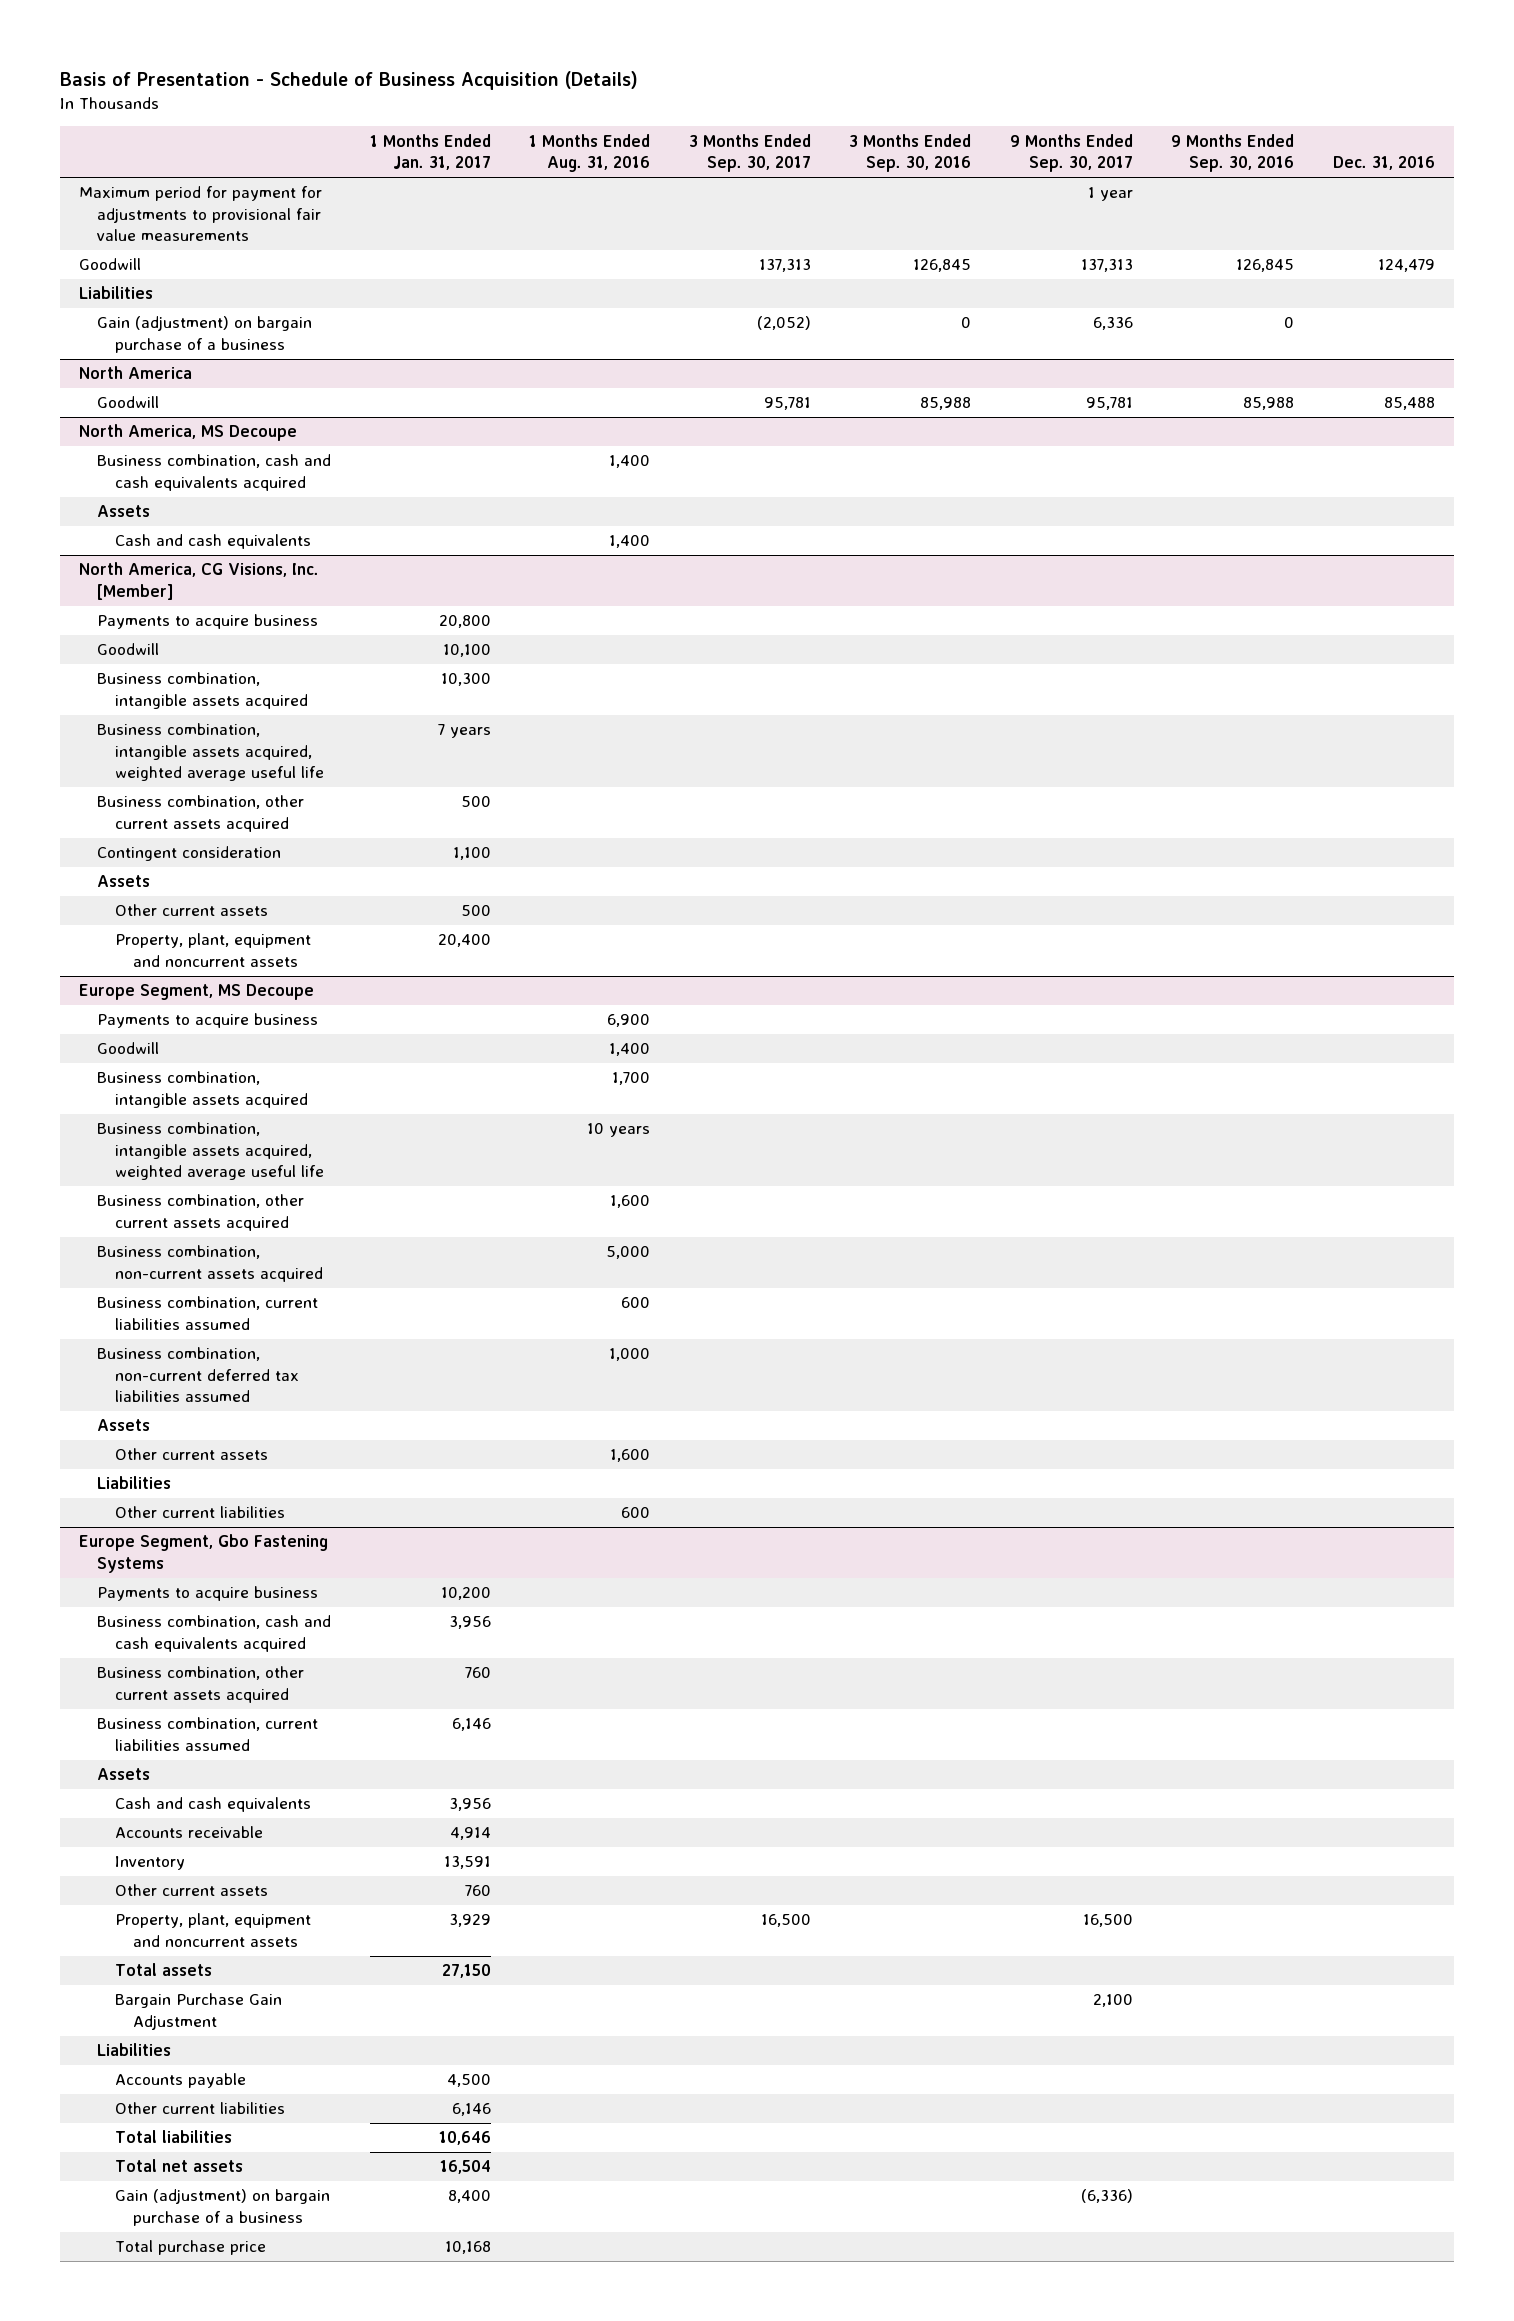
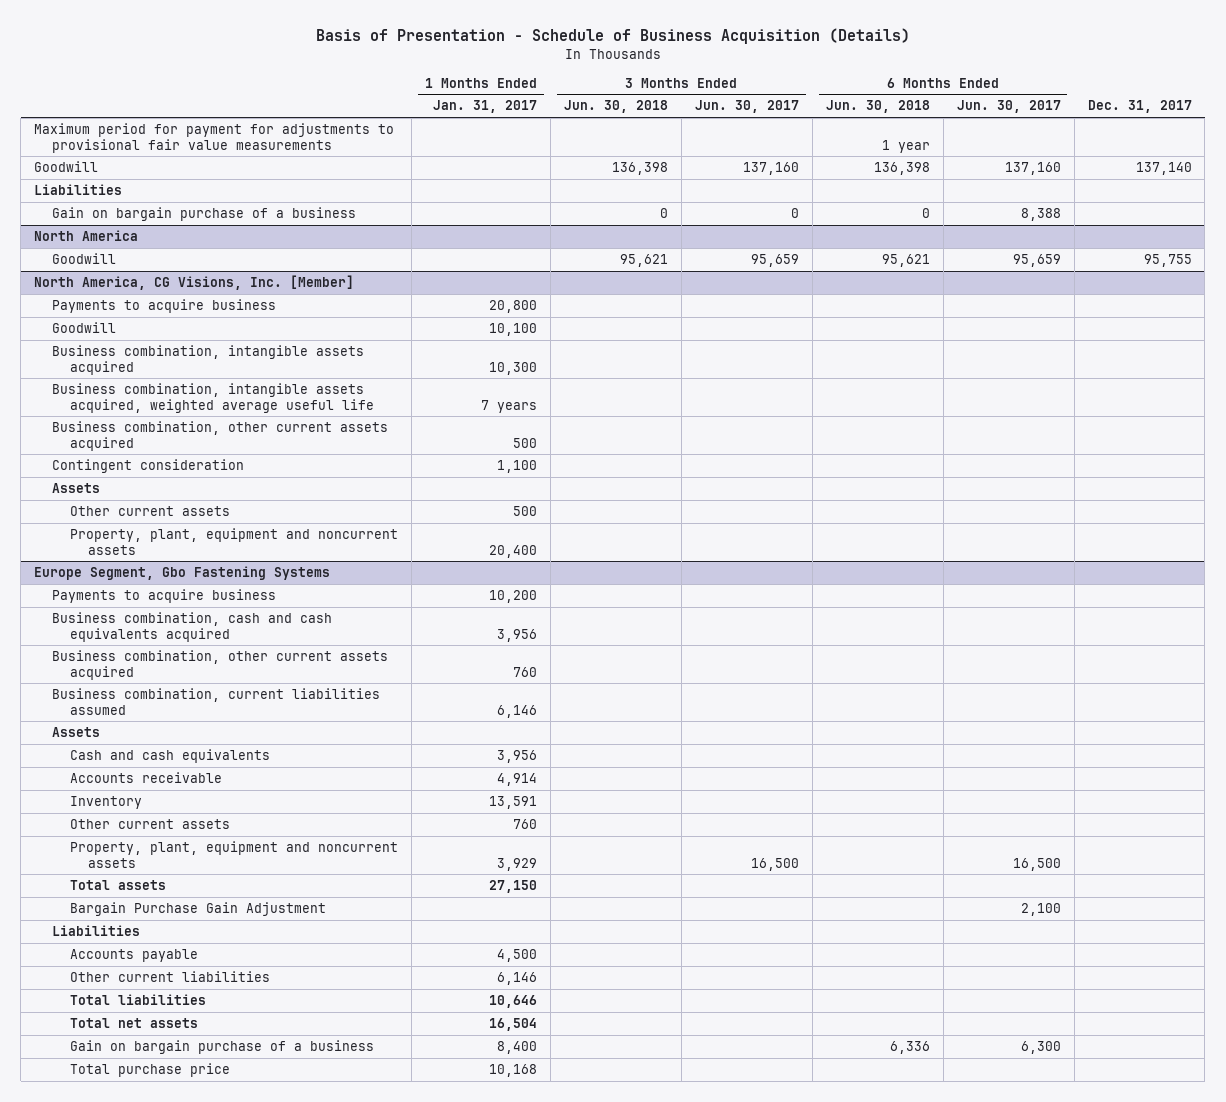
- | 1 Months Ended Jan. 31, 2017 | 1 Months Ended Aug. 31, 2016 | 3 Months Ended Sep. 30, 2017 | 3 Months Ended Sep. 30, 2016 | 9 Months Ended Sep. 30, 2017 | 9 Months Ended Sep. 30, 2016 | Dec. 31, 2016
+ | 1 Months Ended Jan. 31, 2017 | 3 Months Ended Jun. 30, 2018 | 3 Months Ended Jun. 30, 2017 | 6 Months Ended Jun. 30, 2018 | 6 Months Ended Jun. 30, 2017 | Dec. 31, 2017
- Gain (adjustment) on bargain purchase of a business | | | (2,052) | 0 | 6,336 | 0 |
+ Gain on bargain purchase of a business | | 0 | 0 | 0 | 8,388 |
- North America, MS Decoupe
- Business combination, cash and cash equivalents acquired | | 1,400 | | | | |
- Assets
- Cash and cash equivalents | | 1,400 | | | | |
- Europe Segment, MS Decoupe
- Payments to acquire business | | 6,900 | | | | |
- Goodwill | | 1,400 | | | | |
- Business combination, intangible assets acquired | | 1,700 | | | | |
- Business combination, intangible assets acquired, weighted average useful life | | 10 years | | | | |
- Business combination, other current assets acquired | | 1,600 | | | | |
- Business combination, non-current assets acquired | | 5,000 | | | | |
- Business combination, current liabilities assumed | | 600 | | | | |
- Business combination, non-current deferred tax liabilities assumed | | 1,000 | | | | |
- Assets
- Other current assets | | 1,600 | | | | |
- Liabilities
- Other current liabilities | | 600 | | | | |
@ Europe Segment, Gbo Fastening Systems
- Gain (adjustment) on bargain purchase of a business | 8,400 | | | | (6,336) | |
+ Gain on bargain purchase of a business | 8,400 | | | 6,336 | 6,300 |

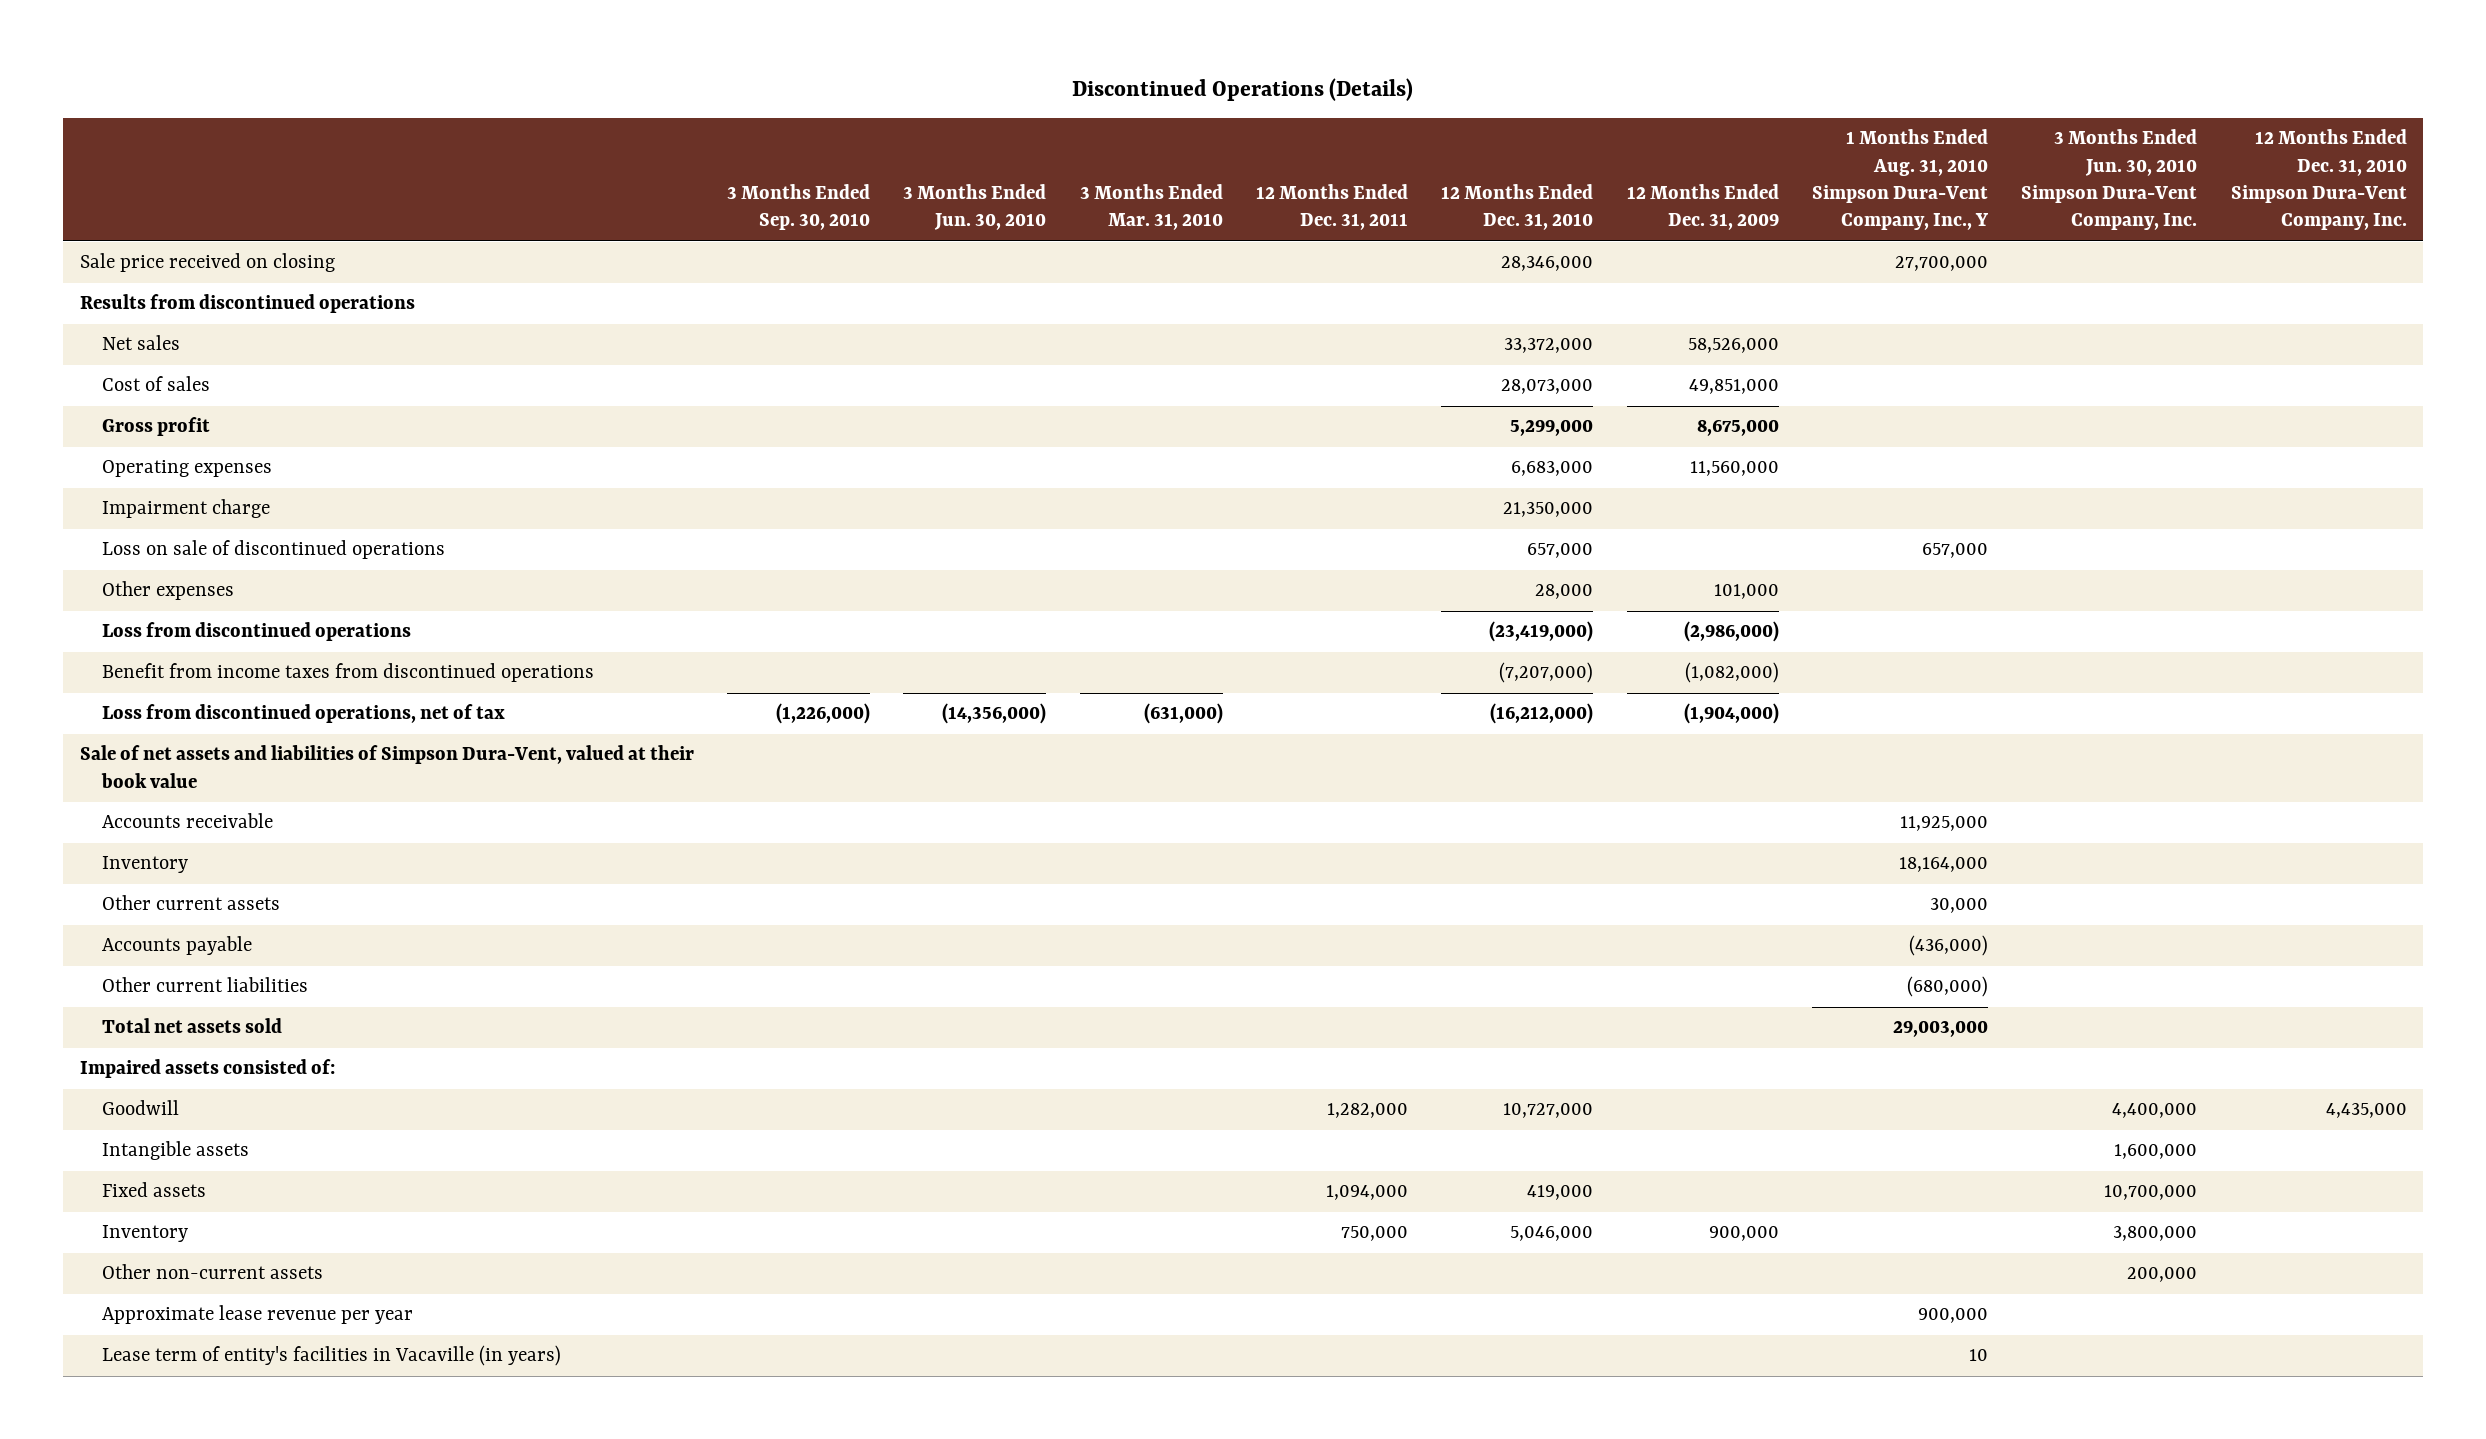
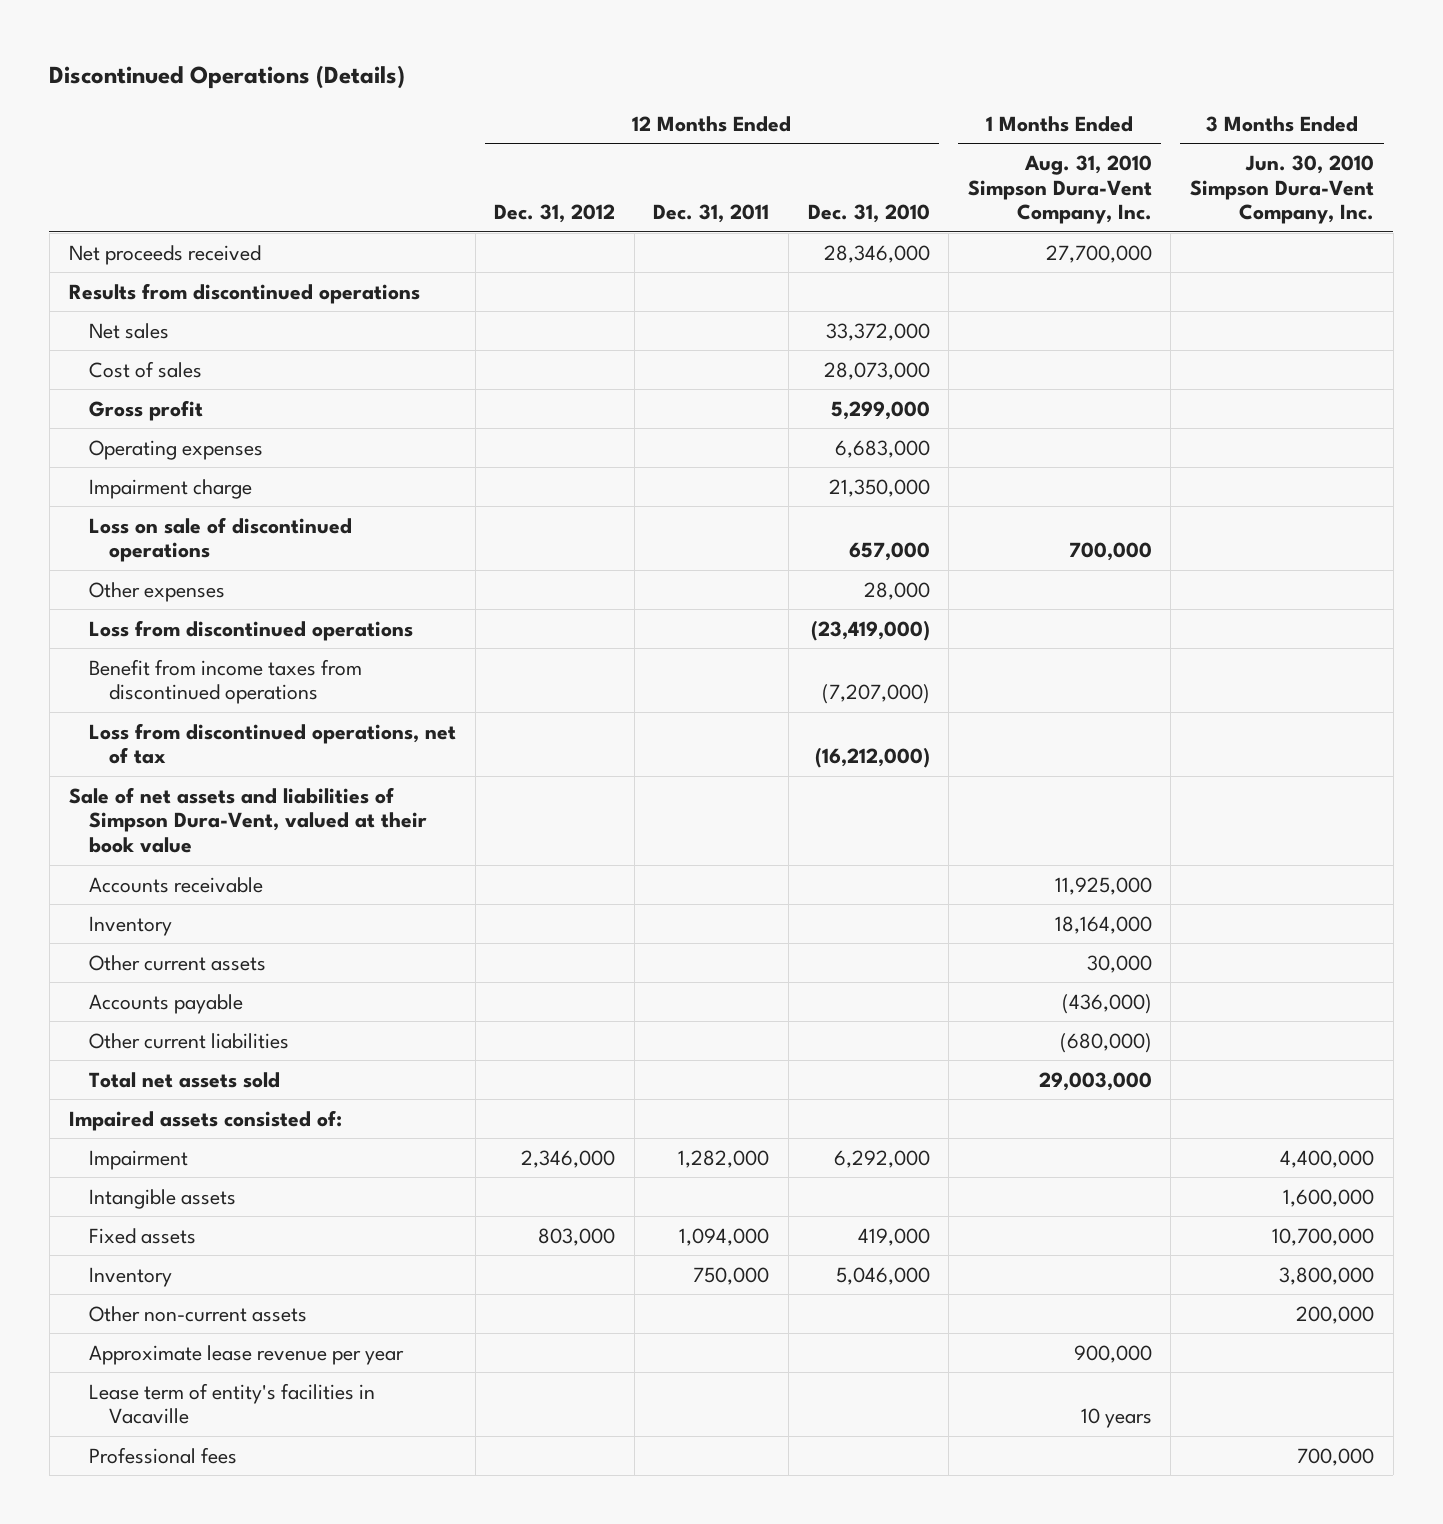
- | 3 Months Ended Sep. 30, 2010 | 3 Months Ended Jun. 30, 2010 | 3 Months Ended Mar. 31, 2010 | 12 Months Ended Dec. 31, 2011 | 12 Months Ended Dec. 31, 2010 | 12 Months Ended Dec. 31, 2009 | 1 Months Ended Aug. 31, 2010 Simpson Dura-Vent Company, Inc., Y | 3 Months Ended Jun. 30, 2010 Simpson Dura-Vent Company, Inc. | 12 Months Ended Dec. 31, 2010 Simpson Dura-Vent Company, Inc.
+ | 12 Months Ended Dec. 31, 2012 | 12 Months Ended Dec. 31, 2011 | 12 Months Ended Dec. 31, 2010 | 1 Months Ended Aug. 31, 2010 Simpson Dura-Vent Company, Inc. | 3 Months Ended Jun. 30, 2010 Simpson Dura-Vent Company, Inc.
- Sale price received on closing | | | | | 28,346,000 | | 27,700,000 | |
+ Net proceeds received | | | 28,346,000 | 27,700,000 |
- Goodwill | | | | 1,282,000 | 10,727,000 | | | 4,400,000 | 4,435,000
+ Impairment | 2,346,000 | 1,282,000 | 6,292,000 | | 4,400,000
- Lease term of entity's facilities in Vacaville (in years) | | | | | | | 10 | |
+ Lease term of entity's facilities in Vacaville | | | | 10 years |
+ Professional fees | | | | | 700,000

